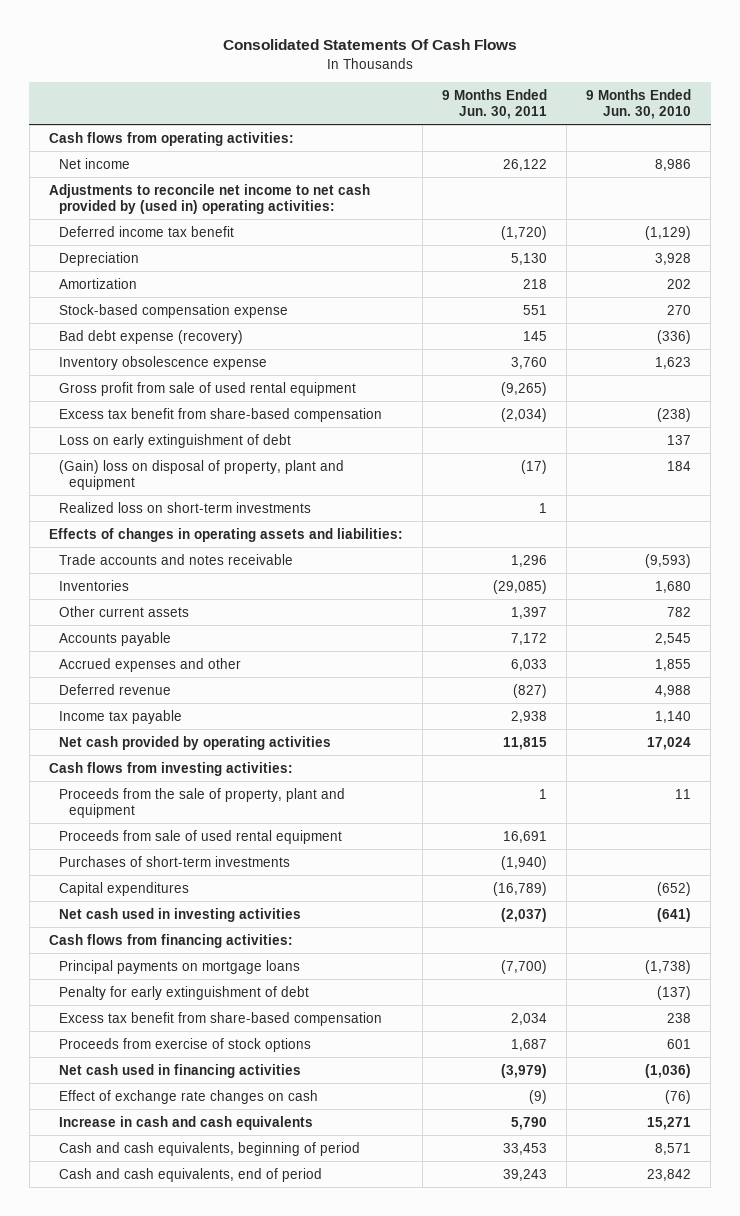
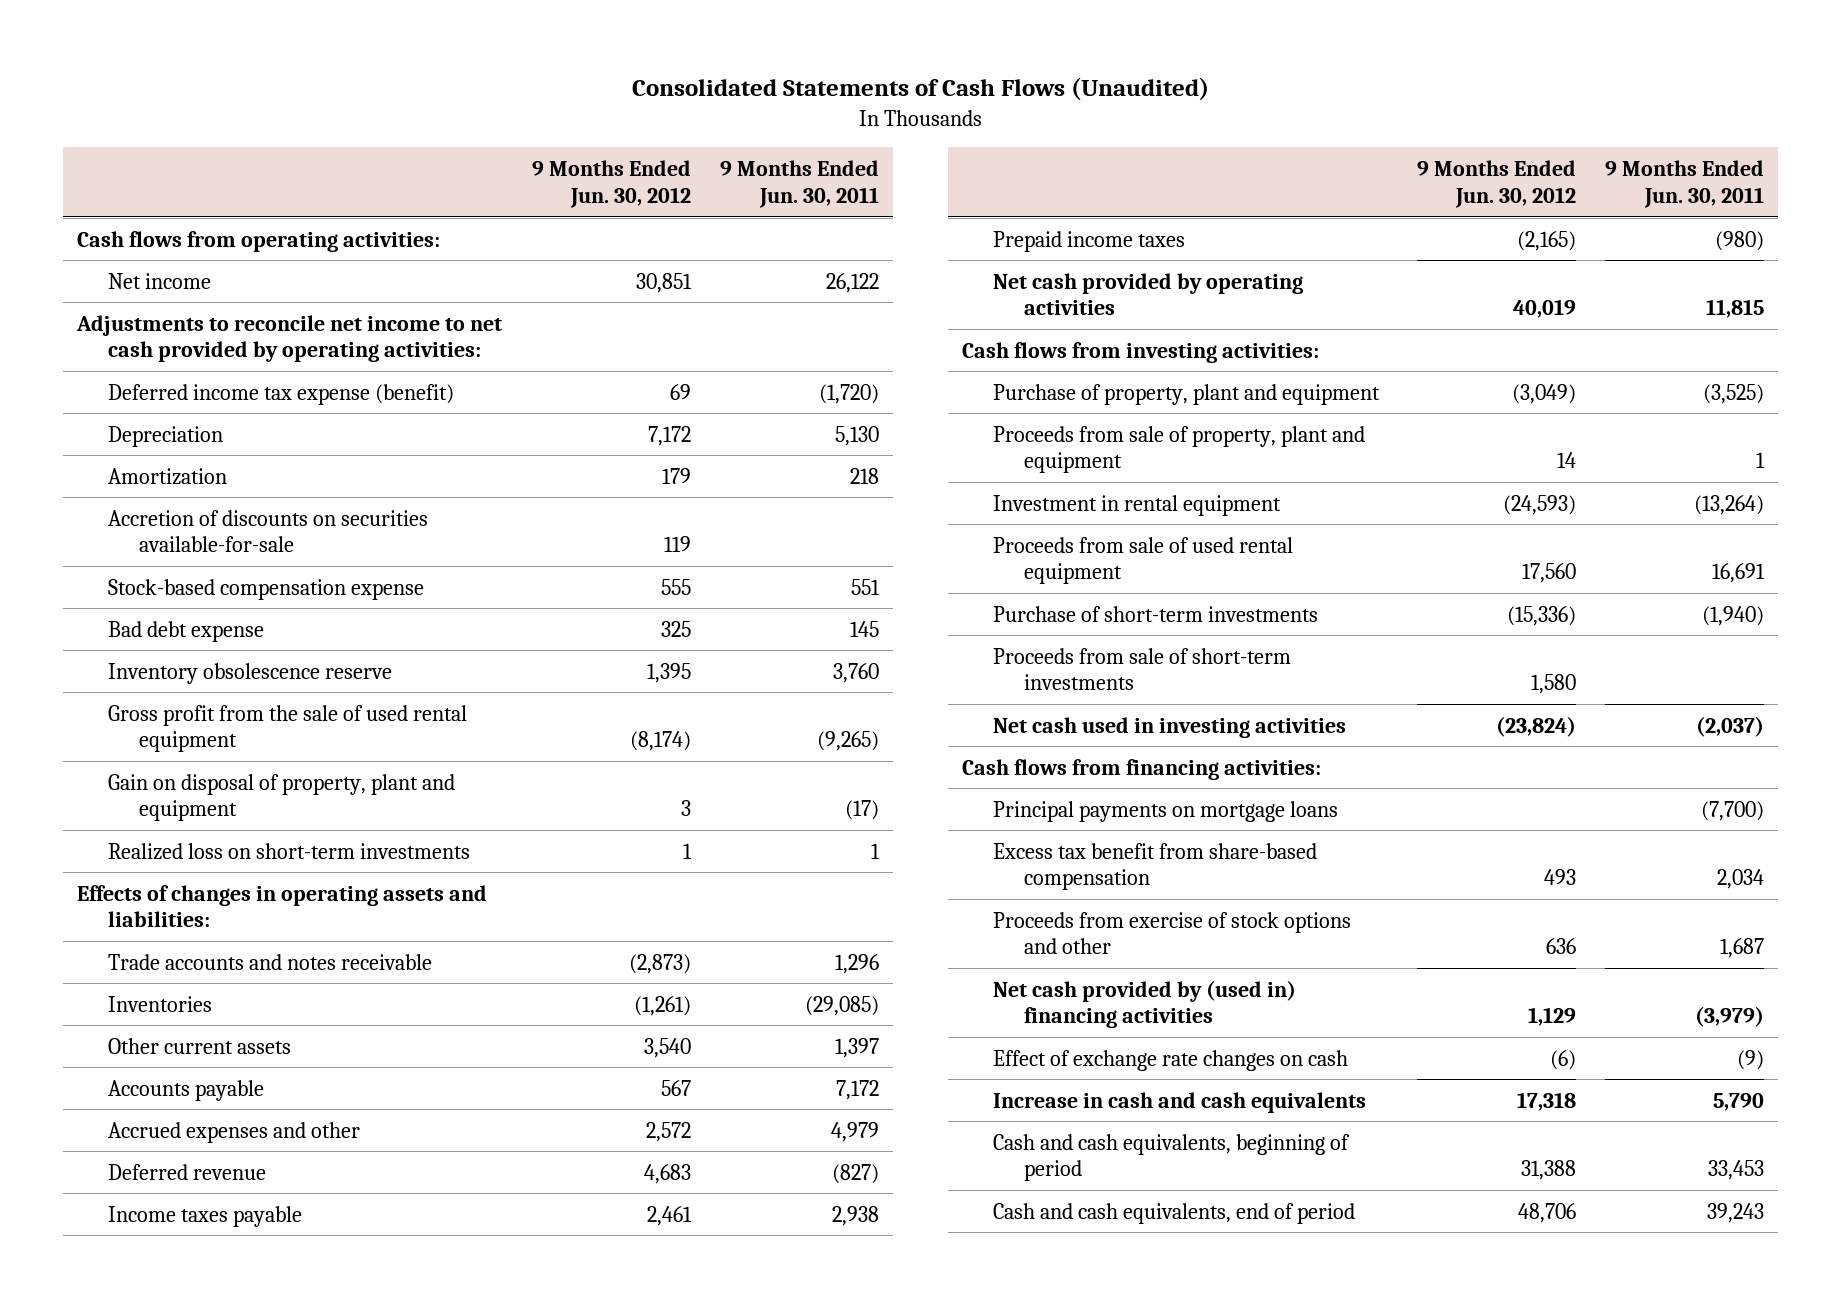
- Consolidated Statements Of Cash Flows
+ Consolidated Statements of Cash Flows (Unaudited)
- | 9 Months Ended Jun. 30, 2011 | 9 Months Ended Jun. 30, 2010
+ | 9 Months Ended Jun. 30, 2012 | 9 Months Ended Jun. 30, 2011
- Adjustments to reconcile net income to net cash provided by (used in) operating activities:
- Deferred income tax benefit | (1,720) | (1,129)
+ Adjustments to reconcile net income to net cash provided by operating activities:
+ Deferred income tax expense (benefit) | 69 | (1,720)
+ Accretion of discounts on securities available-for-sale | 119 |
- Bad debt expense (recovery) | 145 | (336)
- Inventory obsolescence expense | 3,760 | 1,623
- Gross profit from sale of used rental equipment | (9,265) |
- Excess tax benefit from share-based compensation | (2,034) | (238)
- Loss on early extinguishment of debt | | 137
- (Gain) loss on disposal of property, plant and equipment | (17) | 184
+ Bad debt expense | 325 | 145
+ Inventory obsolescence reserve | 1,395 | 3,760
+ Gross profit from the sale of used rental equipment | (8,174) | (9,265)
+ Gain on disposal of property, plant and equipment | 3 | (17)
- Accrued expenses and other | 6,033 | 1,855
+ Accrued expenses and other | 2,572 | 4,979
- Income tax payable | 2,938 | 1,140
+ Income taxes payable | 2,461 | 2,938
+ Prepaid income taxes | (2,165) | (980)
- Proceeds from the sale of property, plant and equipment | 1 | 11
+ Purchase of property, plant and equipment | (3,049) | (3,525)
+ Proceeds from sale of property, plant and equipment | 14 | 1
+ Investment in rental equipment | (24,593) | (13,264)
- Purchases of short-term investments | (1,940) |
- Capital expenditures | (16,789) | (652)
+ Purchase of short-term investments | (15,336) | (1,940)
+ Proceeds from sale of short-term investments | 1,580 |
- Penalty for early extinguishment of debt | | (137)
- Proceeds from exercise of stock options | 1,687 | 601
- Net cash used in financing activities | (3,979) | (1,036)
+ Proceeds from exercise of stock options and other | 636 | 1,687
+ Net cash provided by (used in) financing activities | 1,129 | (3,979)

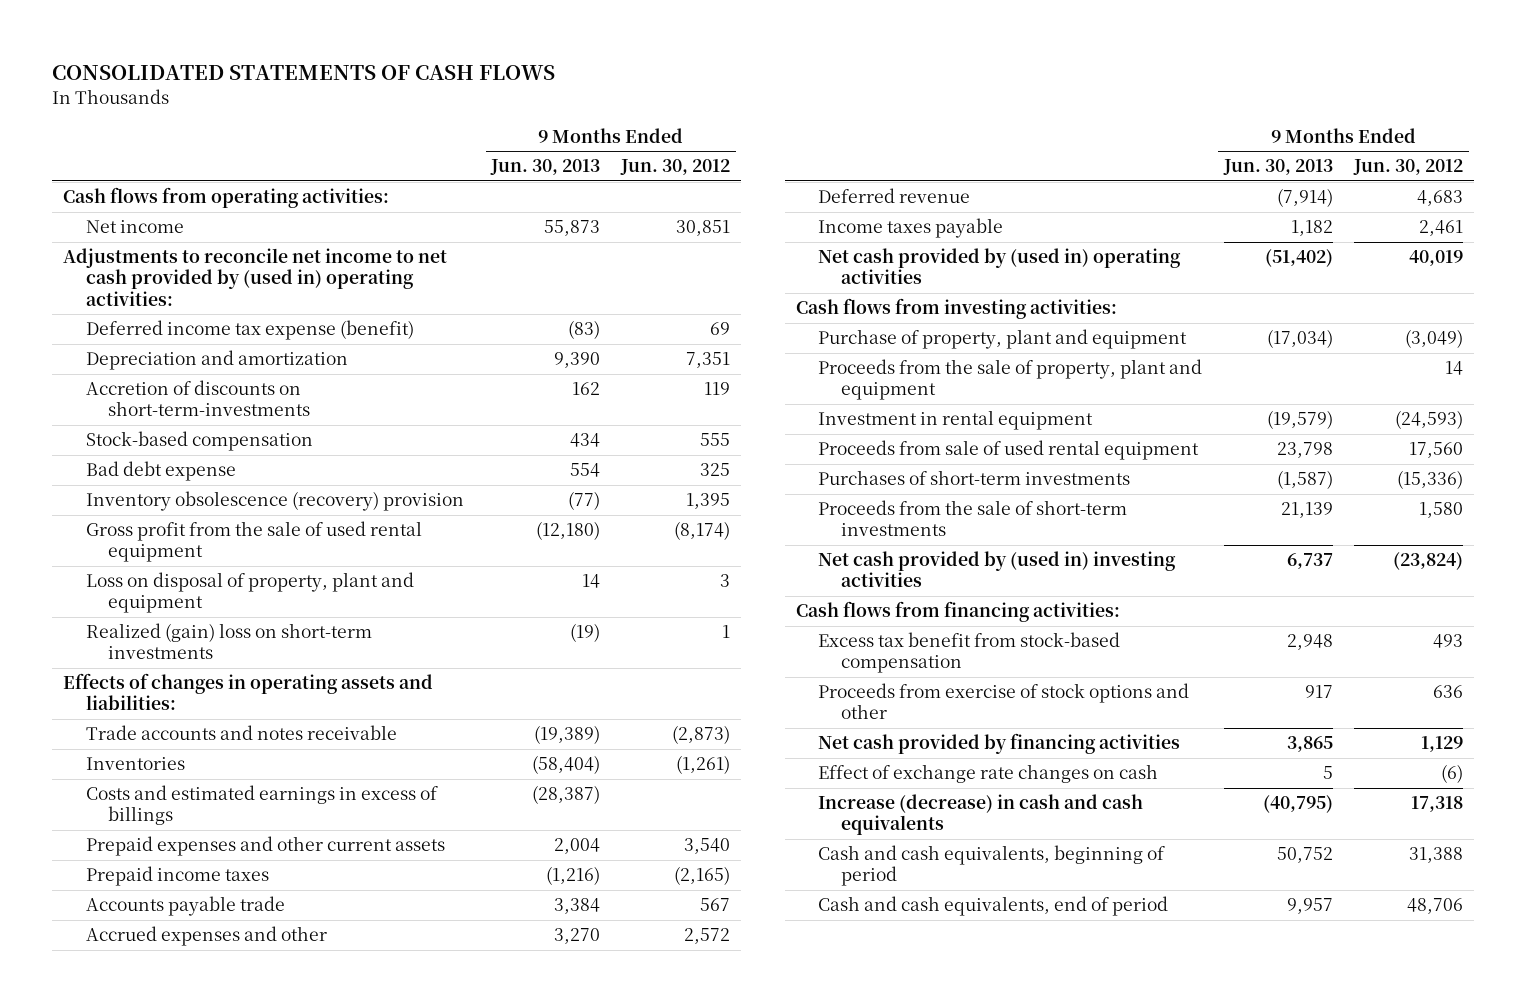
- Consolidated Statements of Cash Flows (Unaudited)
+ CONSOLIDATED STATEMENTS OF CASH FLOWS
- | 9 Months Ended Jun. 30, 2012 | 9 Months Ended Jun. 30, 2011
+ | 9 Months Ended Jun. 30, 2013 | 9 Months Ended Jun. 30, 2012
- Adjustments to reconcile net income to net cash provided by operating activities:
+ Adjustments to reconcile net income to net cash provided by (used in) operating activities:
- Depreciation | 7,172 | 5,130
- Amortization | 179 | 218
- Accretion of discounts on securities available-for-sale | 119 |
- Stock-based compensation expense | 555 | 551
+ Depreciation and amortization | 9,390 | 7,351
+ Accretion of discounts on short-term-investments | 162 | 119
+ Stock-based compensation | 434 | 555
- Inventory obsolescence reserve | 1,395 | 3,760
+ Inventory obsolescence (recovery) provision | (77) | 1,395
- Gain on disposal of property, plant and equipment | 3 | (17)
- Realized loss on short-term investments | 1 | 1
+ Loss on disposal of property, plant and equipment | 14 | 3
+ Realized (gain) loss on short-term investments | (19) | 1
- Other current assets | 3,540 | 1,397
- Accounts payable | 567 | 7,172
+ Costs and estimated earnings in excess of billings | (28,387) |
+ Prepaid expenses and other current assets | 2,004 | 3,540
moved up: Prepaid income taxes | (1,216) | (2,165)
+ Accounts payable trade | 3,384 | 567
- Net cash provided by operating activities | 40,019 | 11,815
+ Net cash provided by (used in) operating activities | (51,402) | 40,019
- Proceeds from sale of property, plant and equipment | 14 | 1
+ Proceeds from the sale of property, plant and equipment | | 14
- Purchase of short-term investments | (15,336) | (1,940)
- Proceeds from sale of short-term investments | 1,580 |
- Net cash used in investing activities | (23,824) | (2,037)
+ Purchases of short-term investments | (1,587) | (15,336)
+ Proceeds from the sale of short-term investments | 21,139 | 1,580
+ Net cash provided by (used in) investing activities | 6,737 | (23,824)
- Principal payments on mortgage loans | | (7,700)
- Excess tax benefit from share-based compensation | 493 | 2,034
+ Excess tax benefit from stock-based compensation | 2,948 | 493
- Net cash provided by (used in) financing activities | 1,129 | (3,979)
+ Net cash provided by financing activities | 3,865 | 1,129
- Increase in cash and cash equivalents | 17,318 | 5,790
+ Increase (decrease) in cash and cash equivalents | (40,795) | 17,318

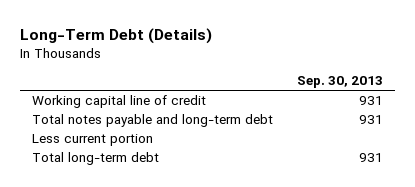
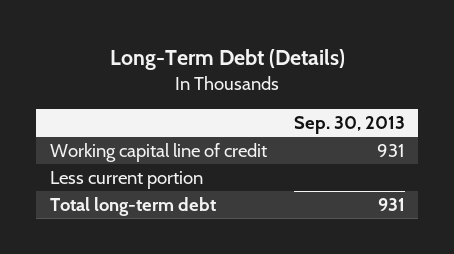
- Total notes payable and long-term debt | 931

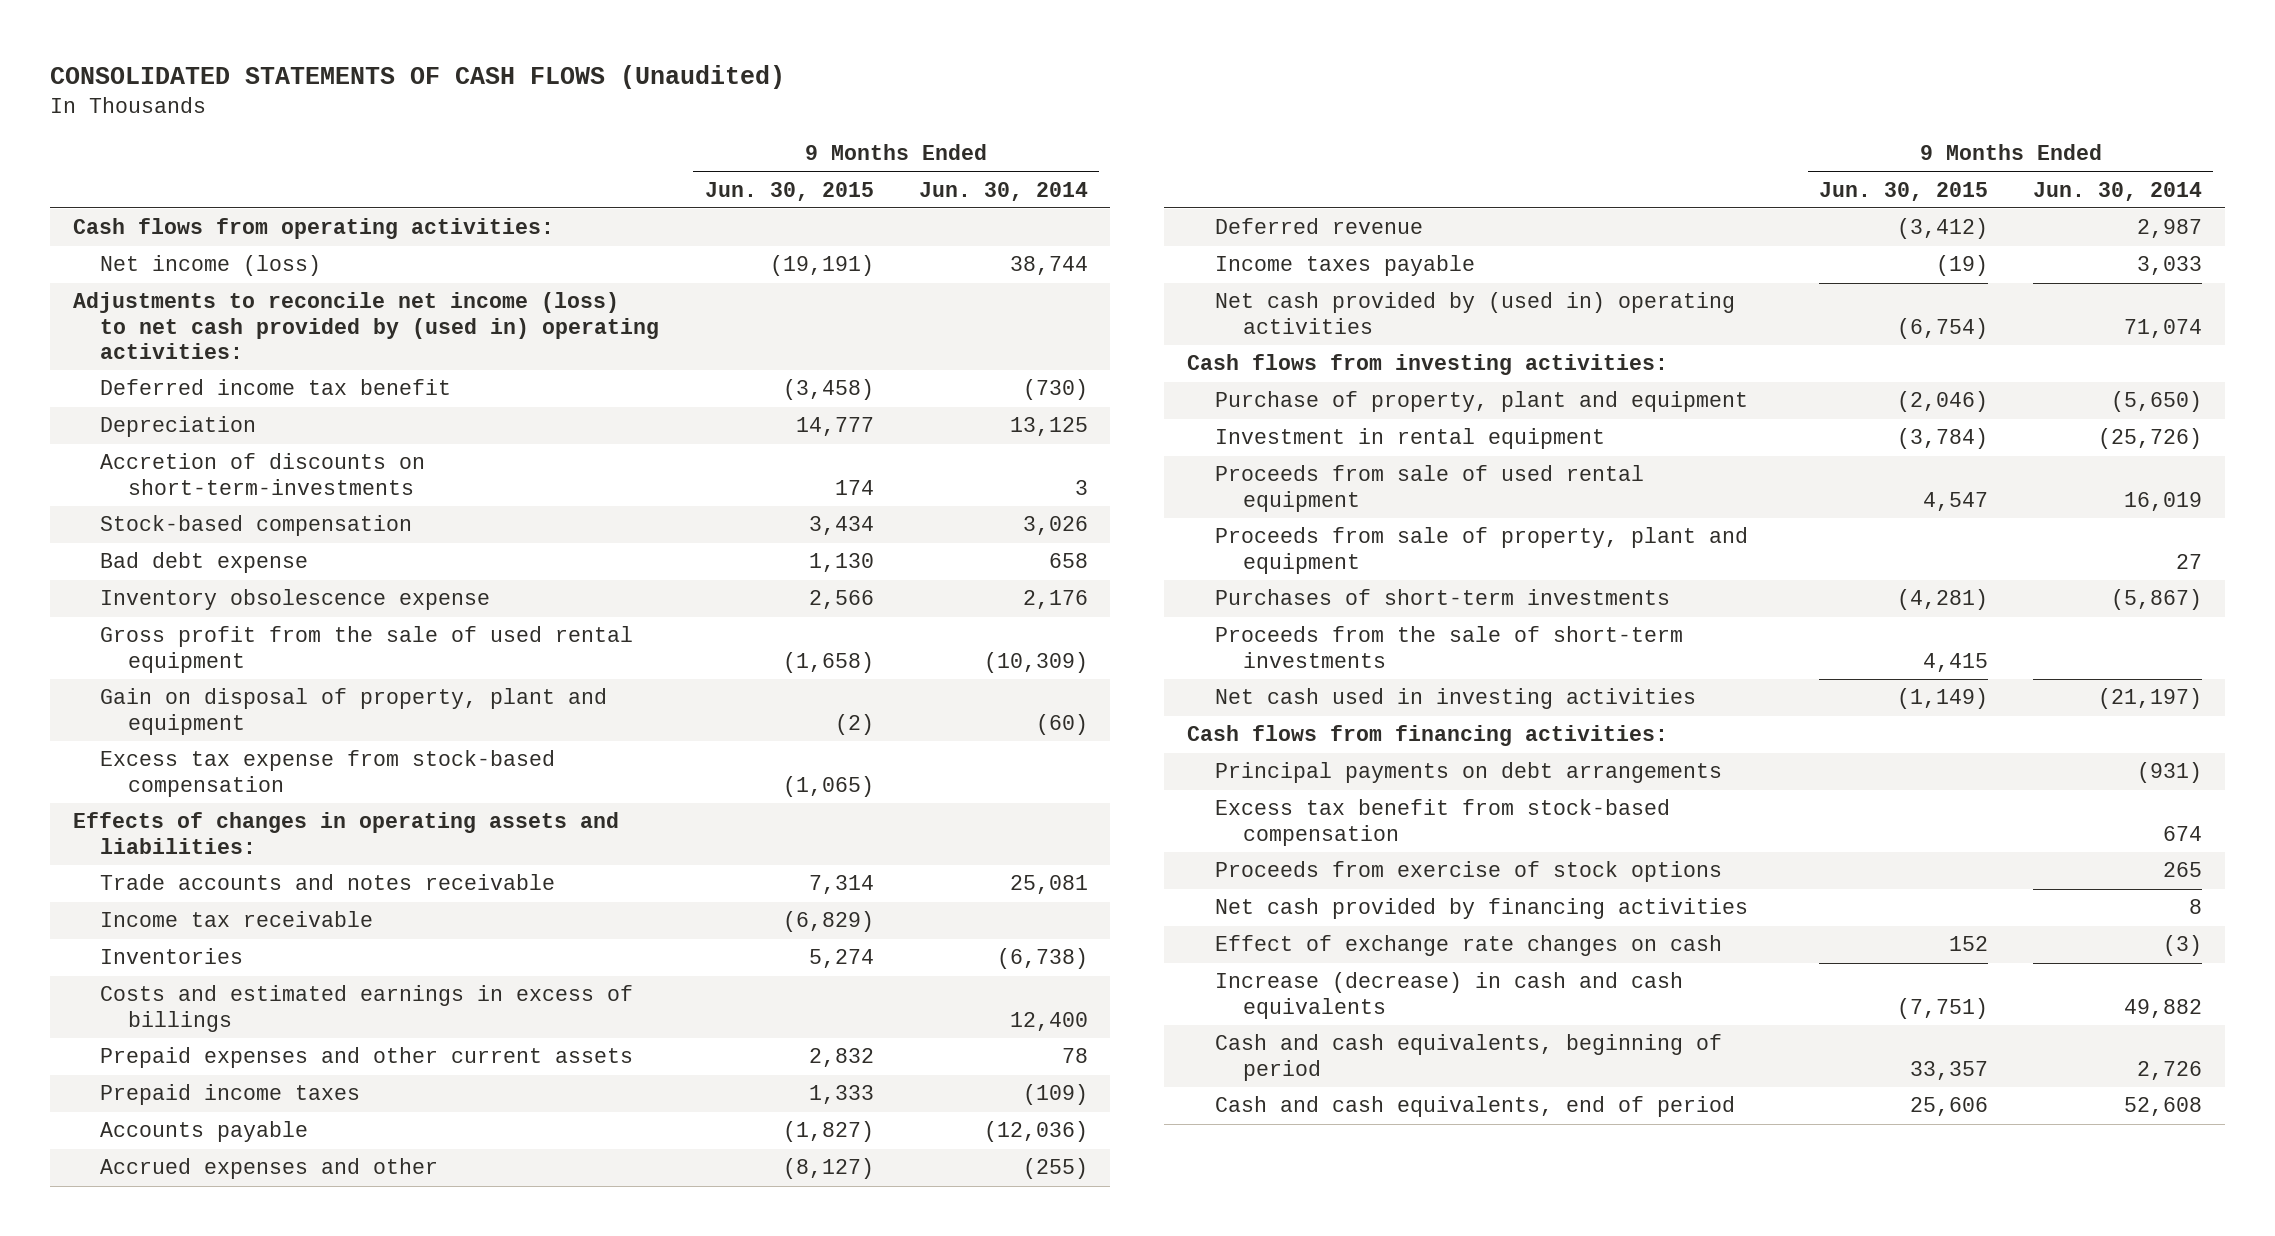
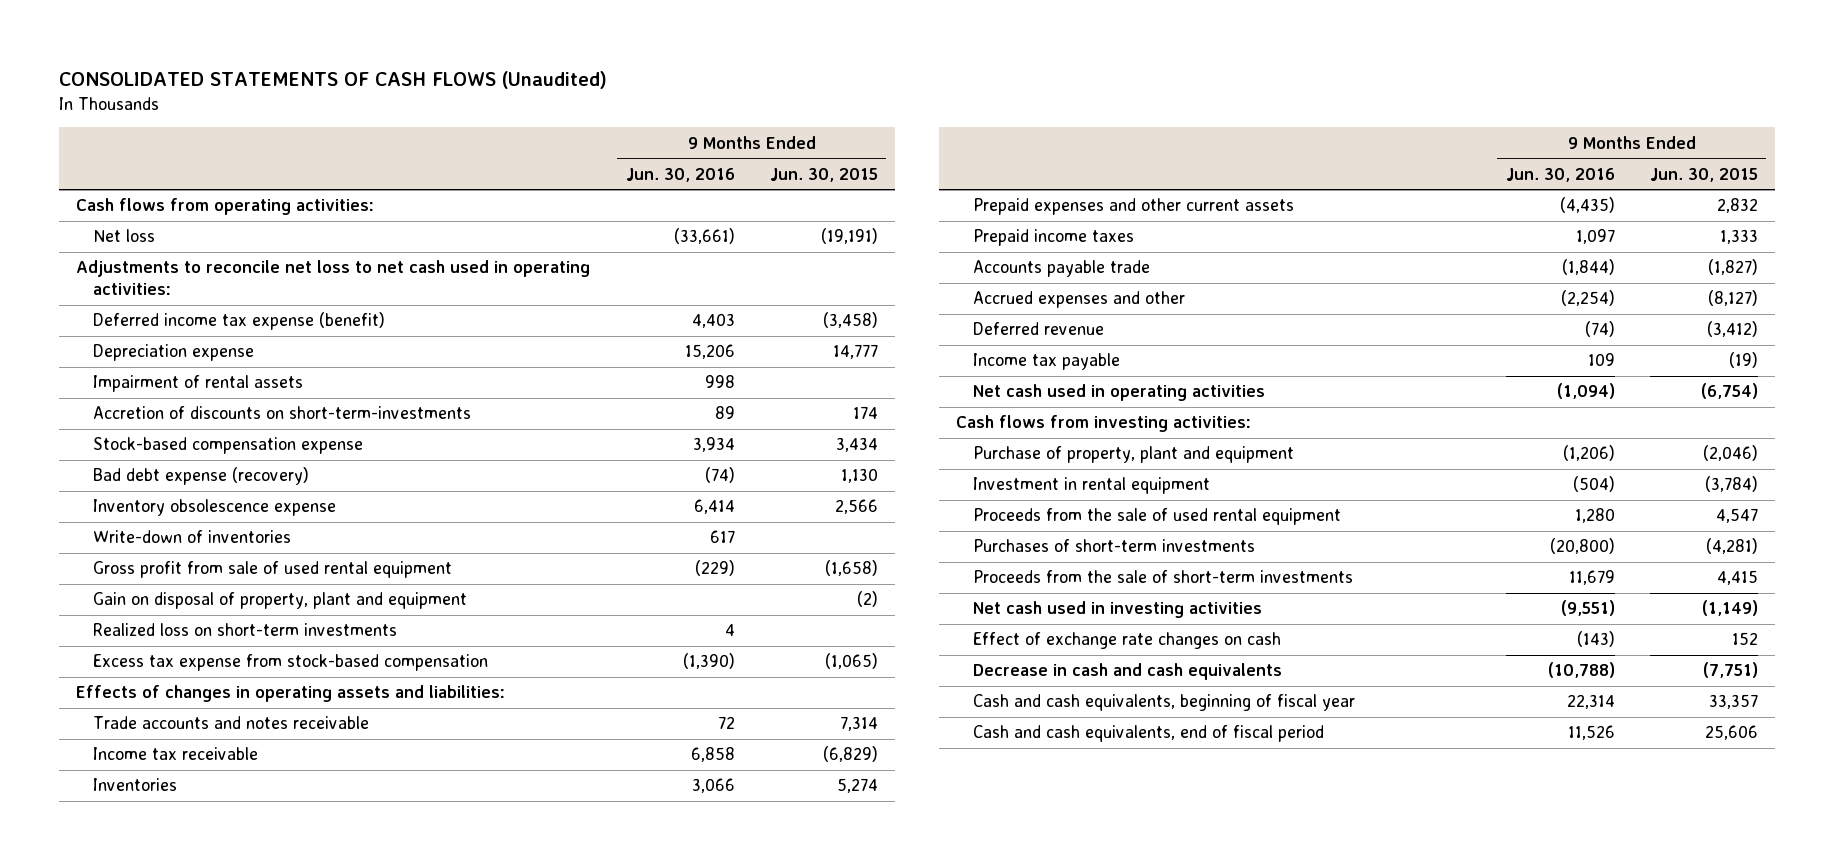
- | 9 Months Ended Jun. 30, 2015 | 9 Months Ended Jun. 30, 2014
+ | 9 Months Ended Jun. 30, 2016 | 9 Months Ended Jun. 30, 2015
- Net income (loss) | (19,191) | 38,744
- Adjustments to reconcile net income (loss) to net cash provided by (used in) operating activities:
- Deferred income tax benefit | (3,458) | (730)
- Depreciation | 14,777 | 13,125
+ Net loss | (33,661) | (19,191)
+ Adjustments to reconcile net loss to net cash used in operating activities:
+ Deferred income tax expense (benefit) | 4,403 | (3,458)
+ Depreciation expense | 15,206 | 14,777
+ Impairment of rental assets | 998 |
- Stock-based compensation | 3,434 | 3,026
- Bad debt expense | 1,130 | 658
+ Stock-based compensation expense | 3,934 | 3,434
+ Bad debt expense (recovery) | (74) | 1,130
- Gross profit from the sale of used rental equipment | (1,658) | (10,309)
+ Write-down of inventories | 617 |
+ Gross profit from sale of used rental equipment | (229) | (1,658)
+ Realized loss on short-term investments | 4 |
- Costs and estimated earnings in excess of billings | | 12,400
- Accounts payable | (1,827) | (12,036)
+ Accounts payable trade | (1,844) | (1,827)
- Income taxes payable | (19) | 3,033
- Net cash provided by (used in) operating activities | (6,754) | 71,074
+ Income tax payable | 109 | (19)
+ Net cash used in operating activities | (1,094) | (6,754)
- Proceeds from sale of used rental equipment | 4,547 | 16,019
- Proceeds from sale of property, plant and equipment | | 27
+ Proceeds from the sale of used rental equipment | 1,280 | 4,547
- Cash flows from financing activities:
- Principal payments on debt arrangements | | (931)
- Excess tax benefit from stock-based compensation | | 674
- Proceeds from exercise of stock options | | 265
- Net cash provided by financing activities | | 8
- Increase (decrease) in cash and cash equivalents | (7,751) | 49,882
- Cash and cash equivalents, beginning of period | 33,357 | 2,726
- Cash and cash equivalents, end of period | 25,606 | 52,608
+ Decrease in cash and cash equivalents | (10,788) | (7,751)
+ Cash and cash equivalents, beginning of fiscal year | 22,314 | 33,357
+ Cash and cash equivalents, end of fiscal period | 11,526 | 25,606

